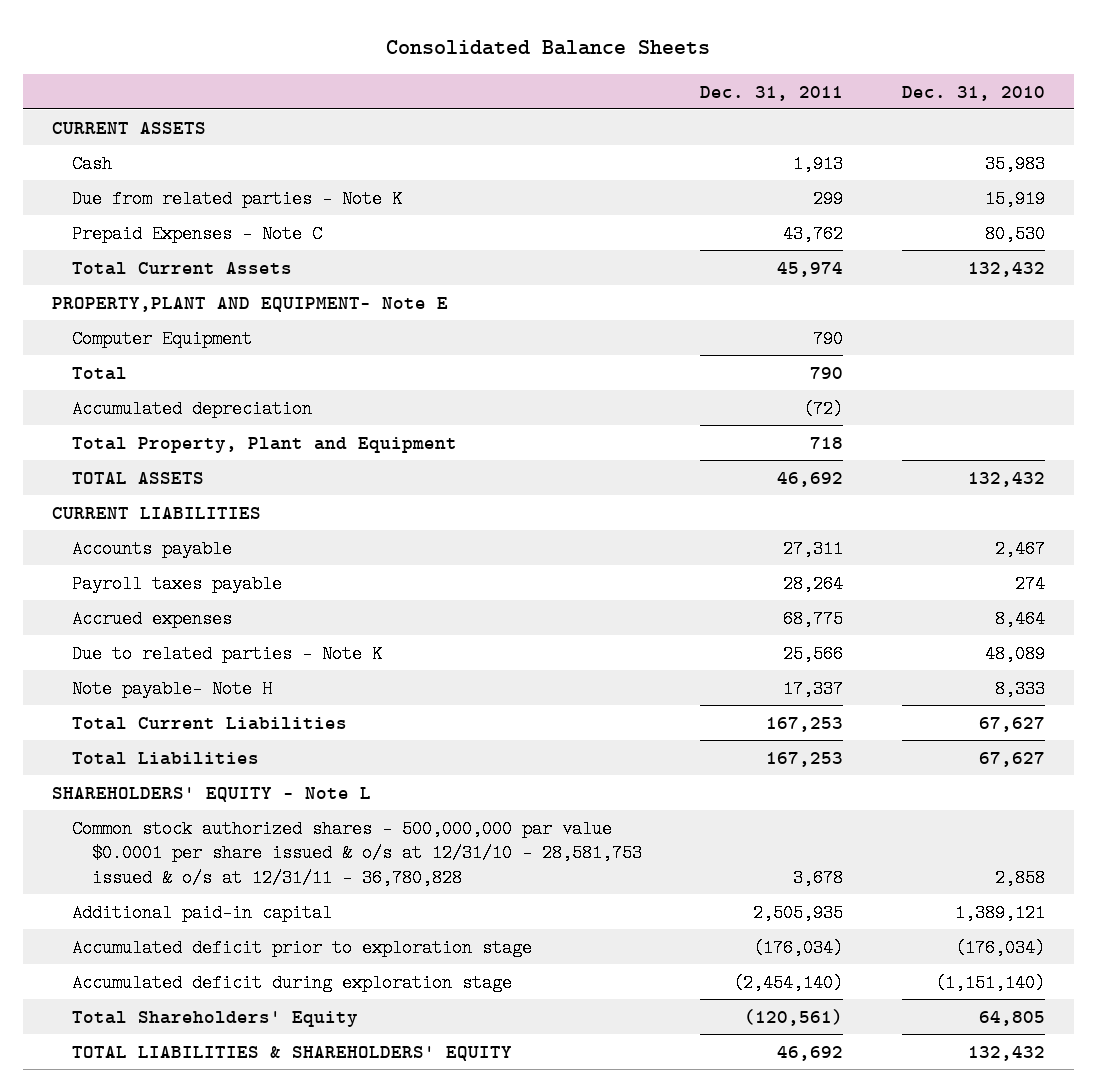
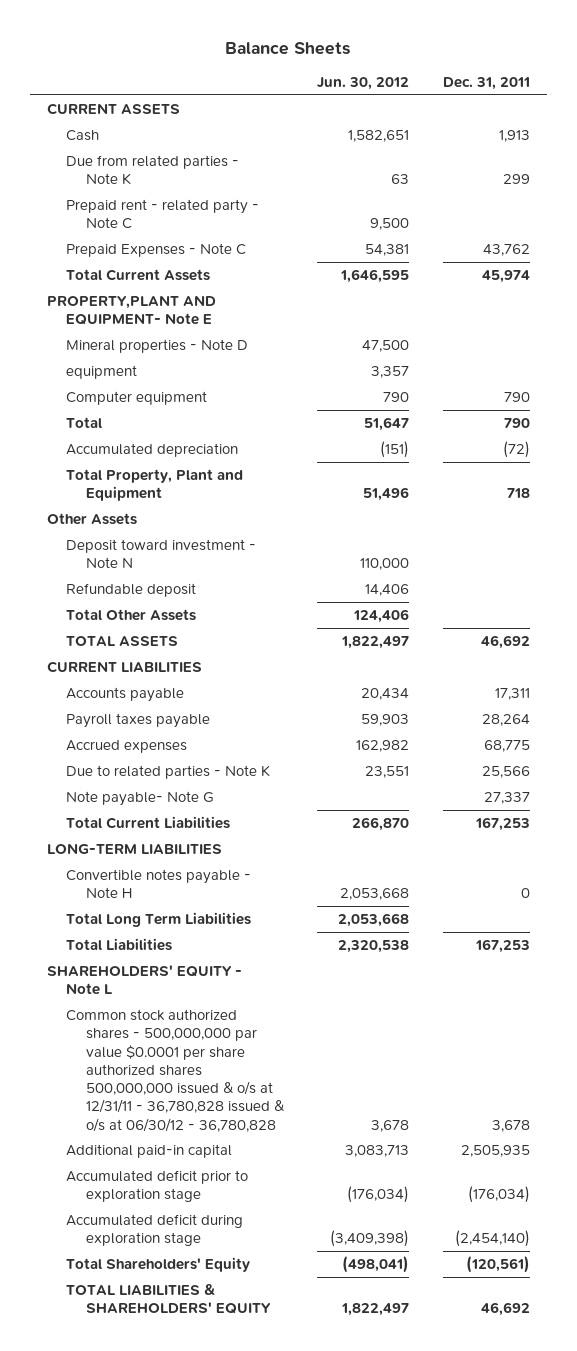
- Consolidated Balance Sheets
+ Balance Sheets
- | Dec. 31, 2011 | Dec. 31, 2010
+ | Jun. 30, 2012 | Dec. 31, 2011
+ Prepaid rent - related party - Note C | 9,500 |
- Computer Equipment | 790 |
+ Mineral properties - Note D | 47,500 |
+ equipment | 3,357 |
+ Computer equipment | 790 | 790
+ Other Assets
+ Deposit toward investment - Note N | 110,000 |
+ Refundable deposit | 14,406 |
+ Total Other Assets | 124,406 |
- Accounts payable | 27,311 | 2,467
+ Accounts payable | 20,434 | 17,311
- Note payable- Note H | 17,337 | 8,333
+ Note payable- Note G | | 27,337
+ LONG-TERM LIABILITIES
+ Convertible notes payable - Note H | 2,053,668 | 0
+ Total Long Term Liabilities | 2,053,668 |
- Common stock authorized shares - 500,000,000 par value $0.0001 per share issued & o/s at 12/31/10 - 28,581,753 issued & o/s at 12/31/11 - 36,780,828 | 3,678 | 2,858
+ Common stock authorized shares - 500,000,000 par value $0.0001 per share authorized shares 500,000,000 issued & o/s at 12/31/11 - 36,780,828 issued & o/s at 06/30/12 - 36,780,828 | 3,678 | 3,678

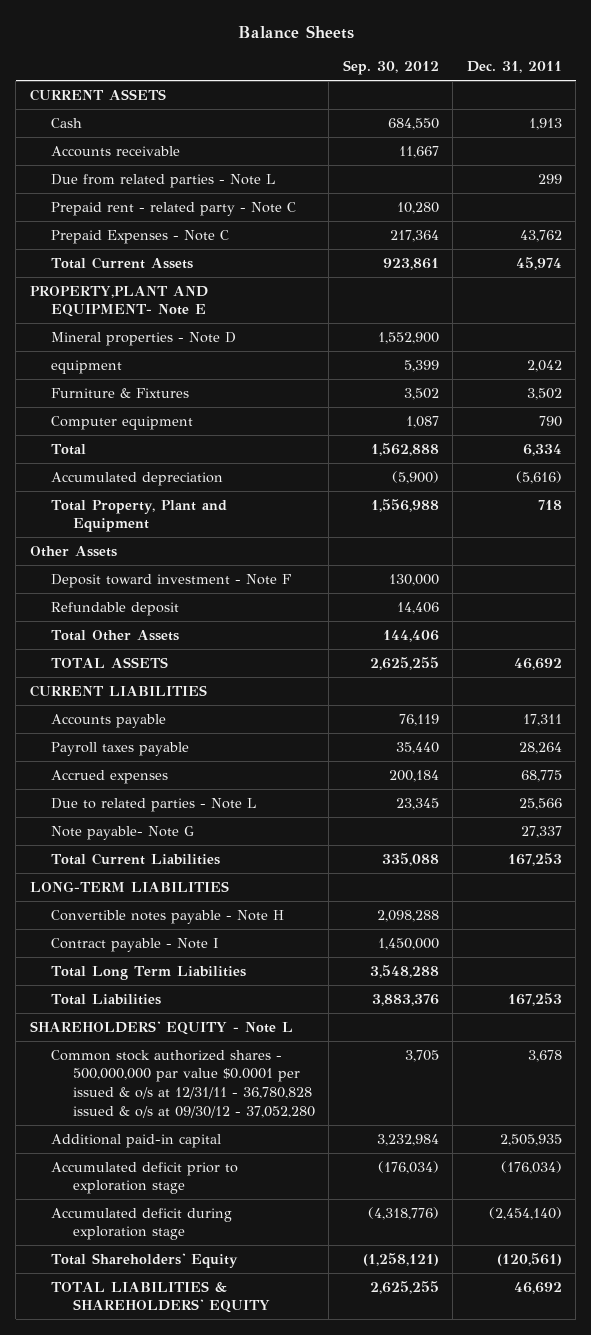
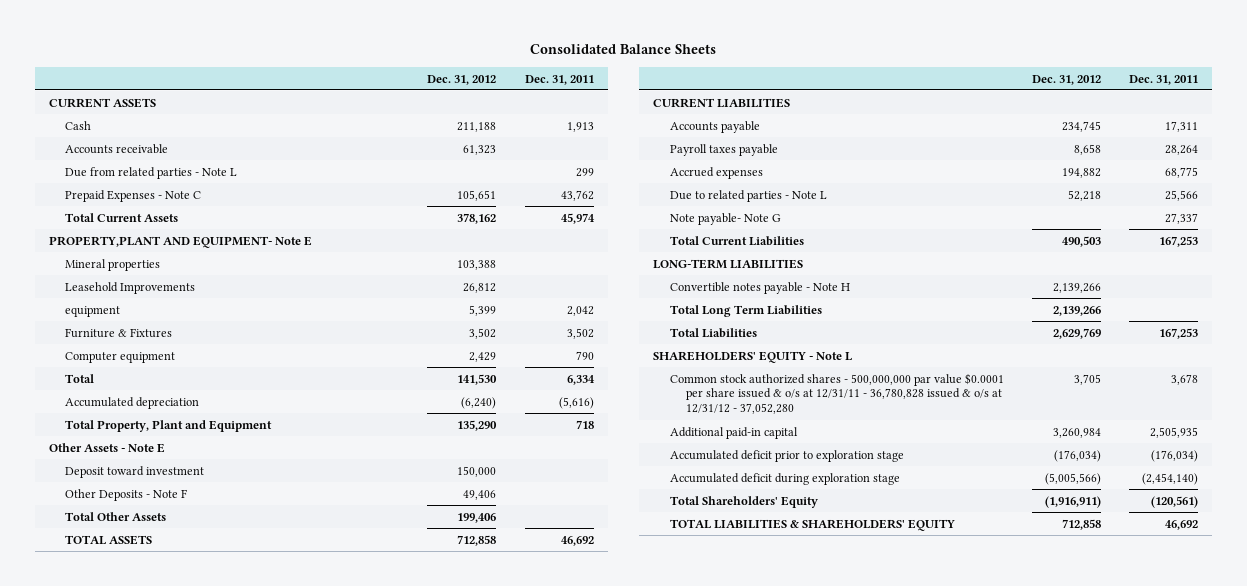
- Balance Sheets
+ Consolidated Balance Sheets
- | Sep. 30, 2012 | Dec. 31, 2011
+ | Dec. 31, 2012 | Dec. 31, 2011
- Prepaid rent - related party - Note C | 10,280 |
- Mineral properties - Note D | 1,552,900 |
+ Mineral properties | 103,388 |
+ Leasehold Improvements | 26,812 |
- Other Assets
- Deposit toward investment - Note F | 130,000 |
- Refundable deposit | 14,406 |
+ Other Assets - Note E
+ Deposit toward investment | 150,000 |
+ Other Deposits - Note F | 49,406 |
- Contract payable - Note I | 1,450,000 |
- Common stock authorized shares - 500,000,000 par value $0.0001 per issued & o/s at 12/31/11 - 36,780,828 issued & o/s at 09/30/12 - 37,052,280 | 3,705 | 3,678
+ Common stock authorized shares - 500,000,000 par value $0.0001 per share issued & o/s at 12/31/11 - 36,780,828 issued & o/s at 12/31/12 - 37,052,280 | 3,705 | 3,678

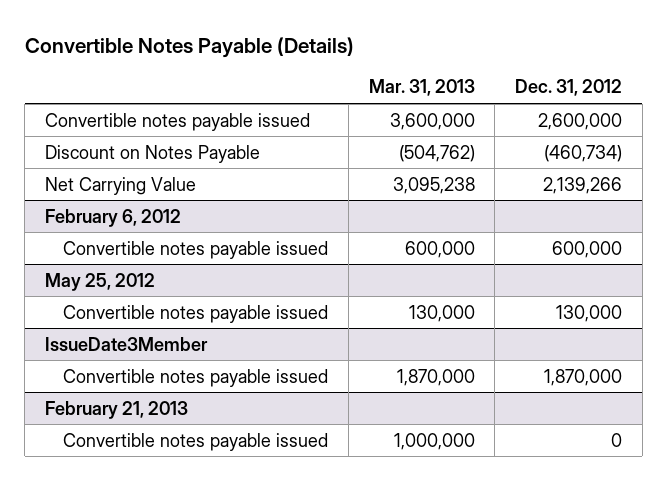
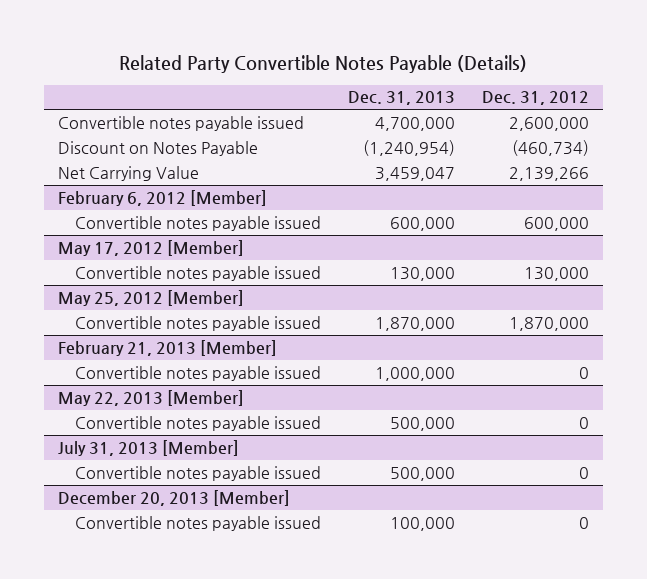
- Convertible Notes Payable (Details)
+ Related Party Convertible Notes Payable (Details)
- | Mar. 31, 2013 | Dec. 31, 2012
+ | Dec. 31, 2013 | Dec. 31, 2012
- February 6, 2012
+ February 6, 2012 [Member]
- May 25, 2012
+ May 17, 2012 [Member]
- IssueDate3Member
+ May 25, 2012 [Member]
- February 21, 2013
+ February 21, 2013 [Member]
+ May 22, 2013 [Member]
+ Convertible notes payable issued | 500,000 | 0
+ July 31, 2013 [Member]
+ Convertible notes payable issued | 500,000 | 0
+ December 20, 2013 [Member]
+ Convertible notes payable issued | 100,000 | 0

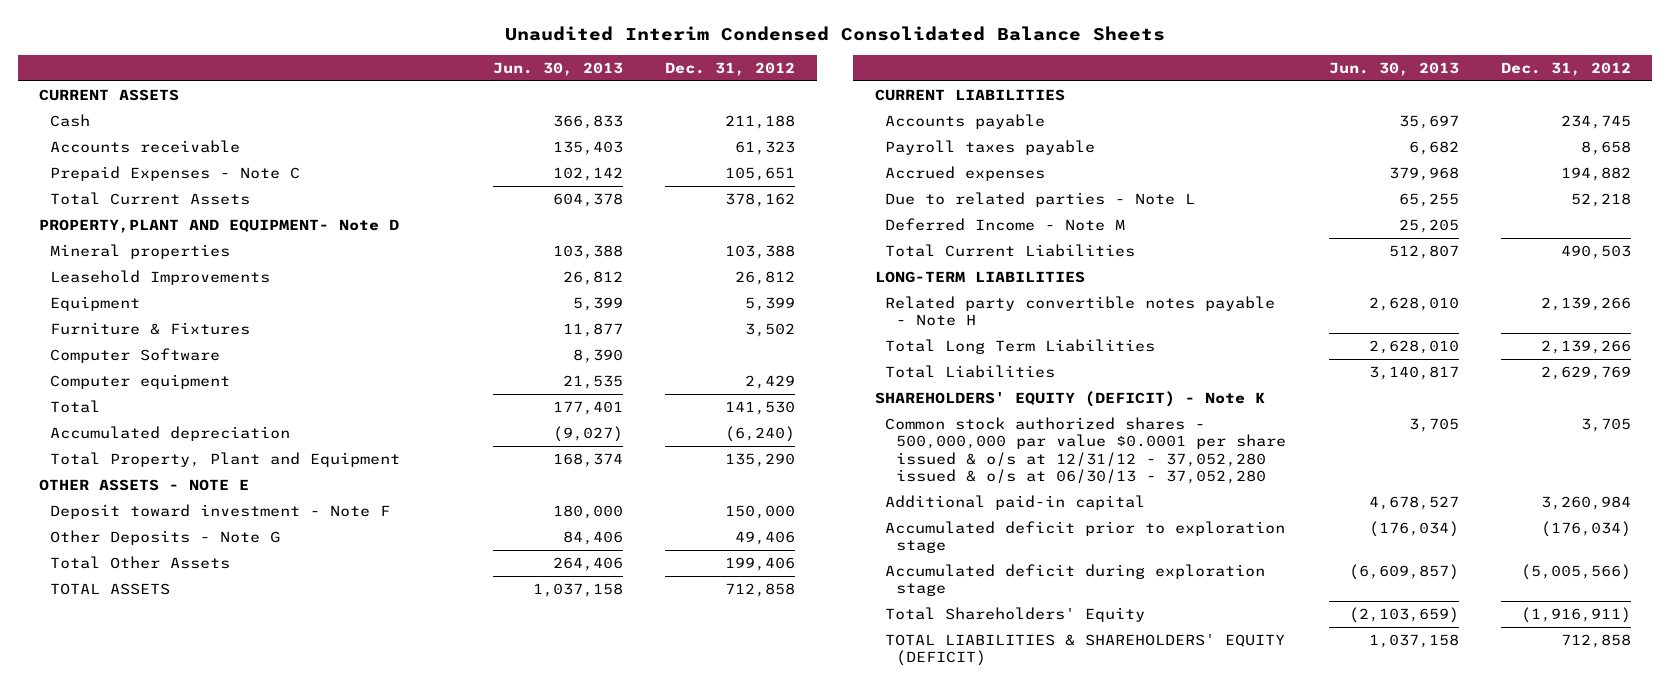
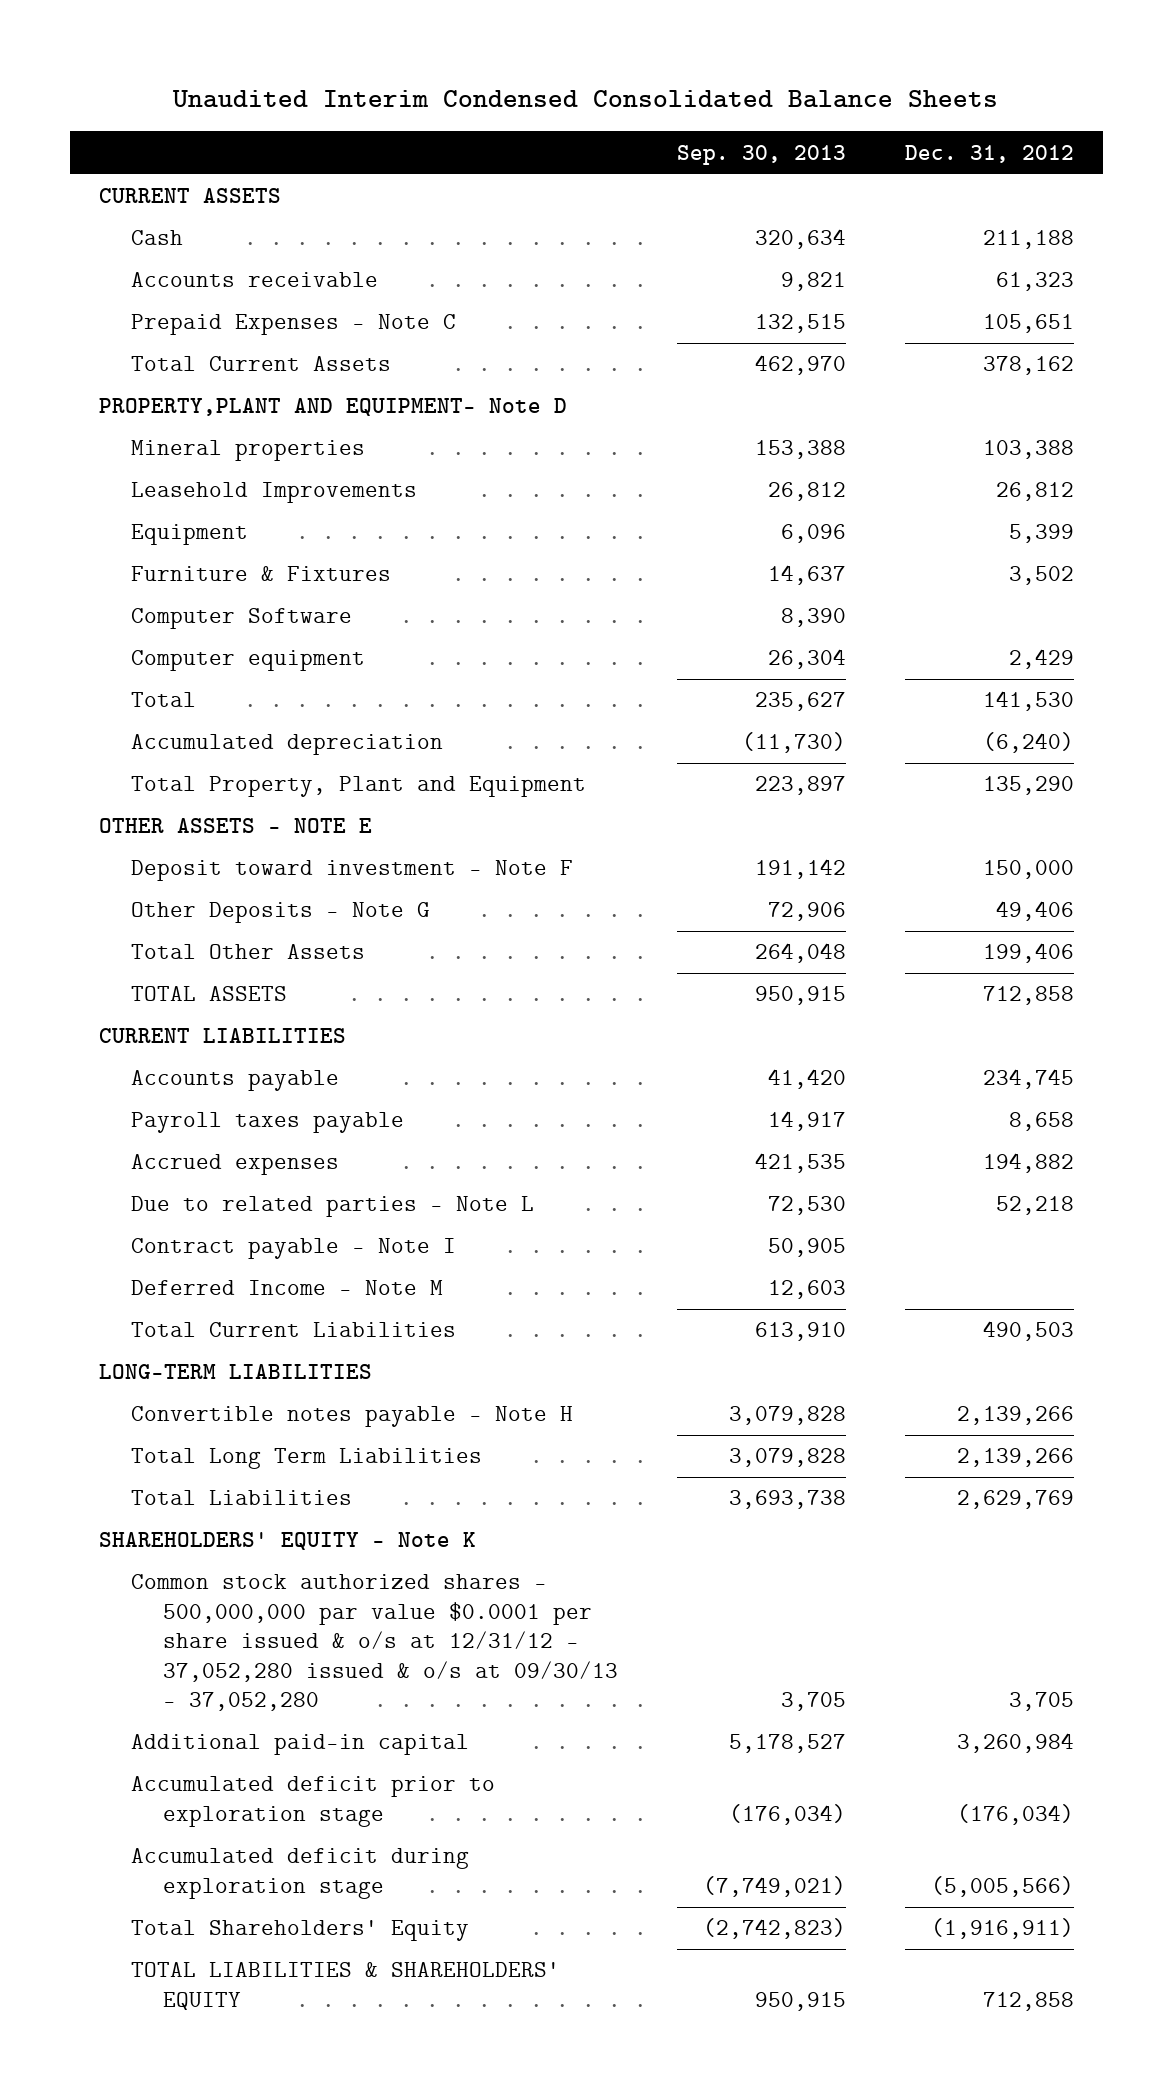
- | Jun. 30, 2013 | Dec. 31, 2012
+ | Sep. 30, 2013 | Dec. 31, 2012
+ Contract payable - Note I | 50,905 |
- Related party convertible notes payable - Note H | 2,628,010 | 2,139,266
+ Convertible notes payable - Note H | 3,079,828 | 2,139,266
- SHAREHOLDERS' EQUITY (DEFICIT) - Note K
- Common stock authorized shares - 500,000,000 par value $0.0001 per share issued & o/s at 12/31/12 - 37,052,280 issued & o/s at 06/30/13 - 37,052,280 | 3,705 | 3,705
+ SHAREHOLDERS' EQUITY - Note K
+ Common stock authorized shares - 500,000,000 par value $0.0001 per share issued & o/s at 12/31/12 - 37,052,280 issued & o/s at 09/30/13 - 37,052,280 | 3,705 | 3,705
- TOTAL LIABILITIES & SHAREHOLDERS' EQUITY (DEFICIT) | 1,037,158 | 712,858
+ TOTAL LIABILITIES & SHAREHOLDERS' EQUITY | 950,915 | 712,858

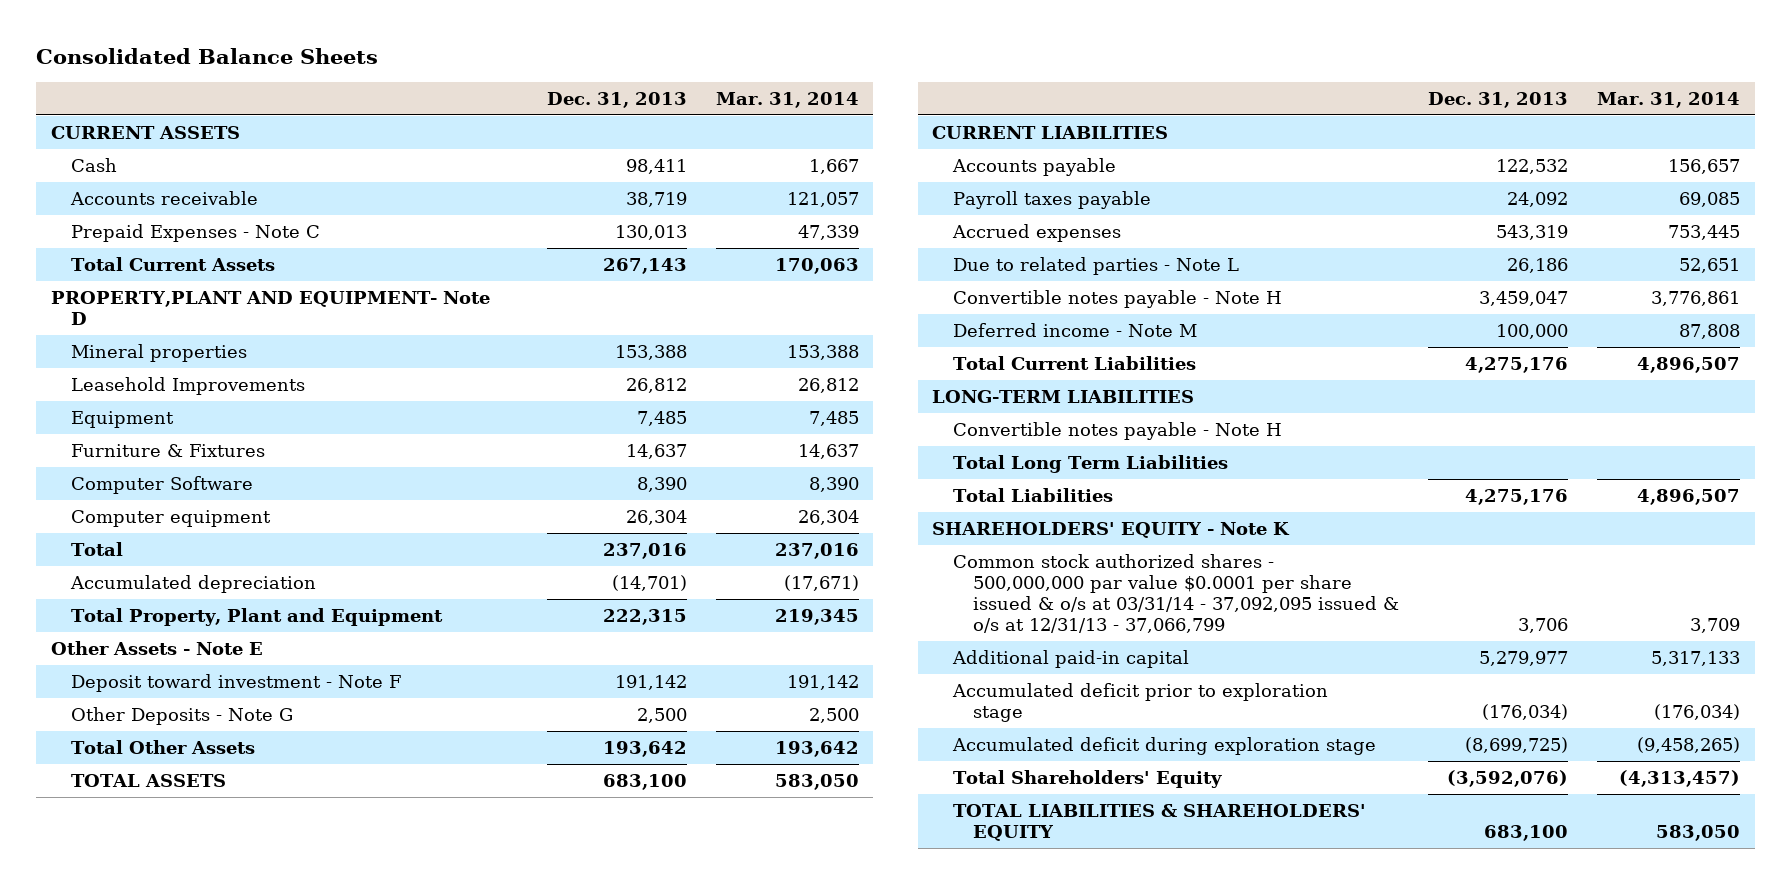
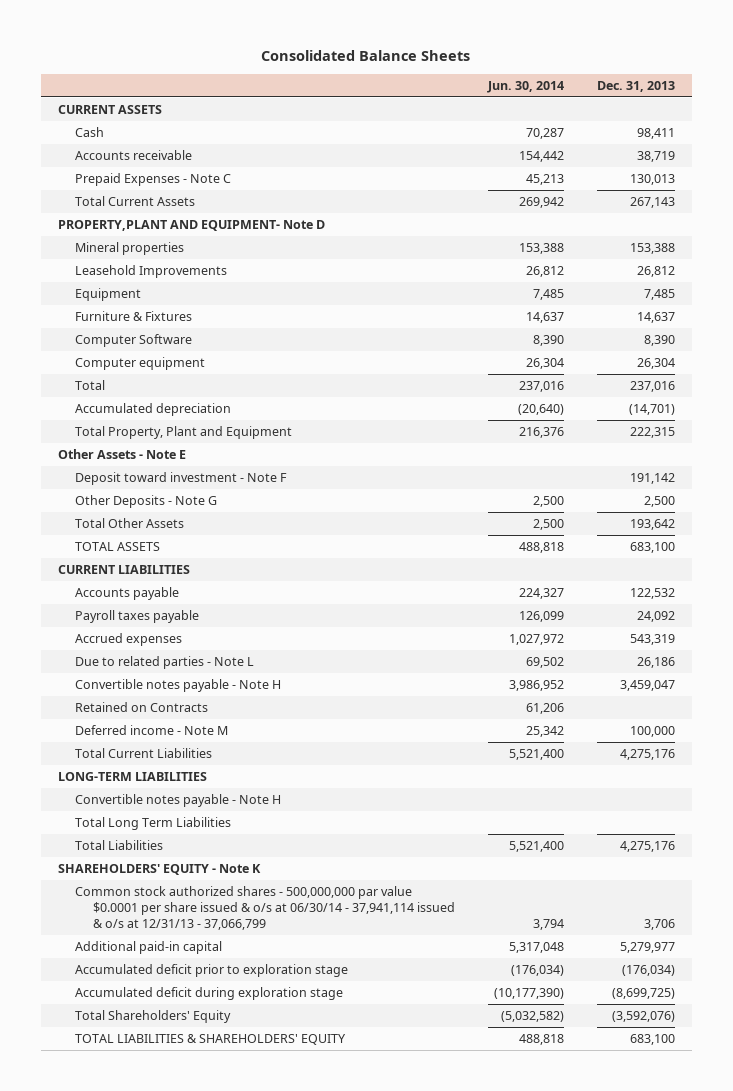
- | Dec. 31, 2013 | Mar. 31, 2014
+ | Jun. 30, 2014 | Dec. 31, 2013
+ Retained on Contracts | 61,206 |
- Common stock authorized shares - 500,000,000 par value $0.0001 per share issued & o/s at 03/31/14 - 37,092,095 issued & o/s at 12/31/13 - 37,066,799 | 3,706 | 3,709
+ Common stock authorized shares - 500,000,000 par value $0.0001 per share issued & o/s at 06/30/14 - 37,941,114 issued & o/s at 12/31/13 - 37,066,799 | 3,794 | 3,706

